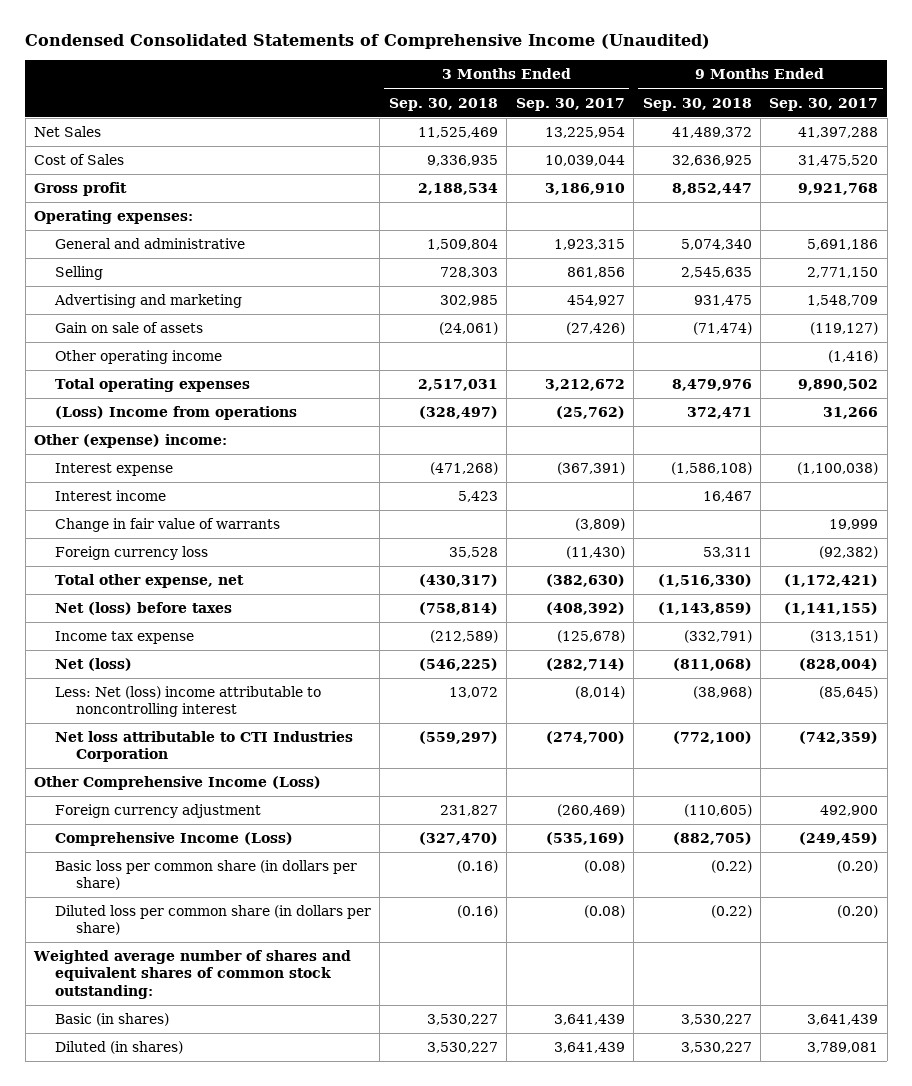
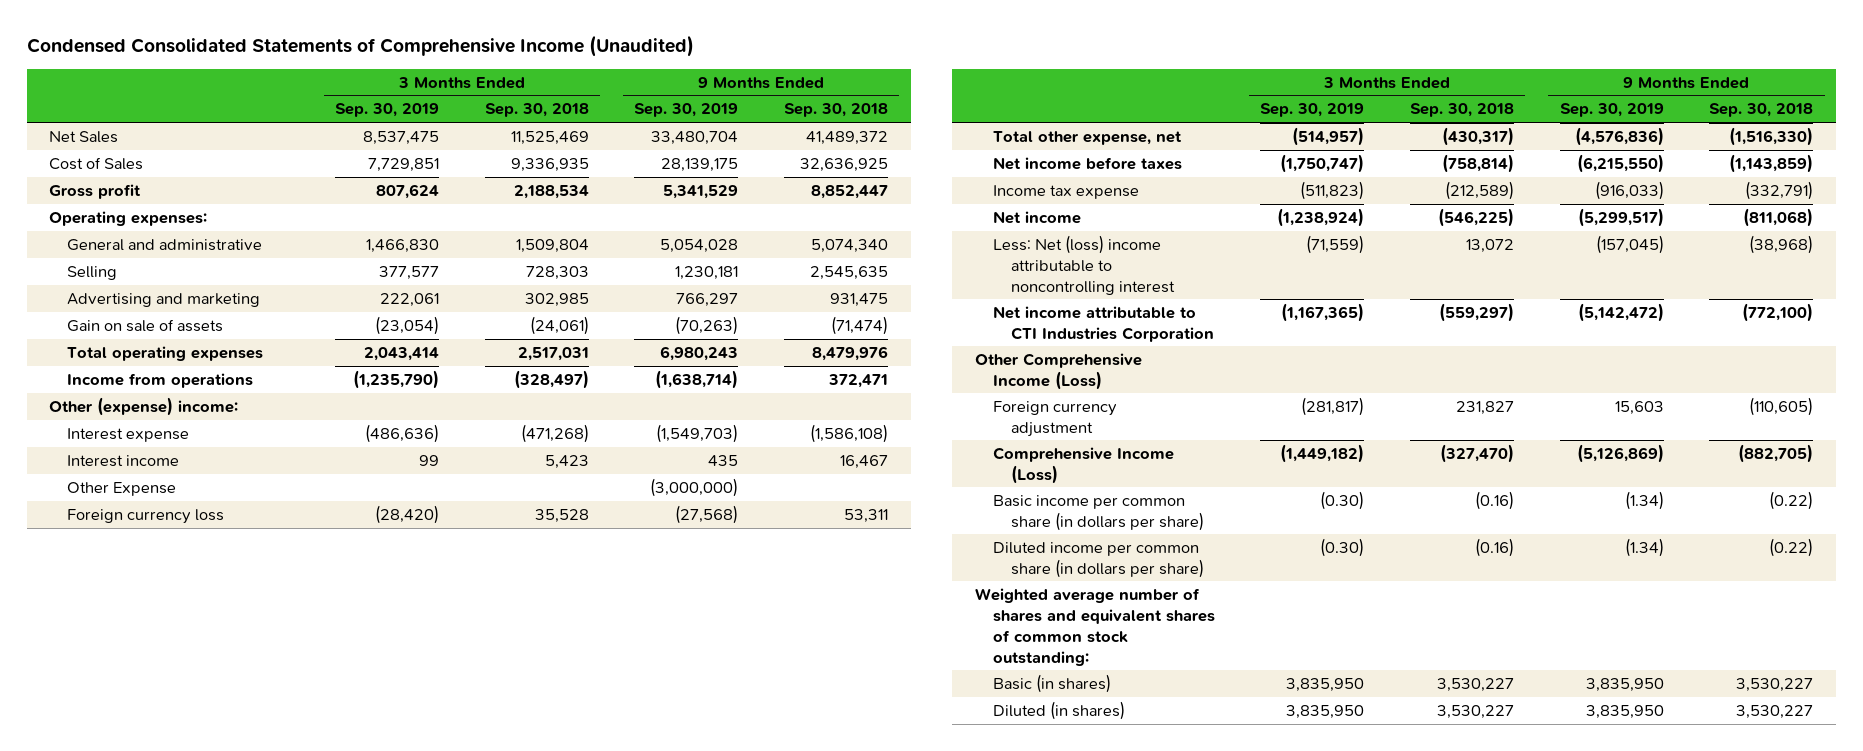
- | 3 Months Ended Sep. 30, 2018 | 3 Months Ended Sep. 30, 2017 | 9 Months Ended Sep. 30, 2018 | 9 Months Ended Sep. 30, 2017
+ | 3 Months Ended Sep. 30, 2019 | 3 Months Ended Sep. 30, 2018 | 9 Months Ended Sep. 30, 2019 | 9 Months Ended Sep. 30, 2018
- Other operating income | | | | (1,416)
- (Loss) Income from operations | (328,497) | (25,762) | 372,471 | 31,266
+ Income from operations | (1,235,790) | (328,497) | (1,638,714) | 372,471
- Change in fair value of warrants | | (3,809) | | 19,999
+ Other Expense | | | (3,000,000) |
- Net (loss) before taxes | (758,814) | (408,392) | (1,143,859) | (1,141,155)
+ Net income before taxes | (1,750,747) | (758,814) | (6,215,550) | (1,143,859)
- Net (loss) | (546,225) | (282,714) | (811,068) | (828,004)
+ Net income | (1,238,924) | (546,225) | (5,299,517) | (811,068)
- Net loss attributable to CTI Industries Corporation | (559,297) | (274,700) | (772,100) | (742,359)
+ Net income attributable to CTI Industries Corporation | (1,167,365) | (559,297) | (5,142,472) | (772,100)
- Basic loss per common share (in dollars per share) | (0.16) | (0.08) | (0.22) | (0.20)
- Diluted loss per common share (in dollars per share) | (0.16) | (0.08) | (0.22) | (0.20)
+ Basic income per common share (in dollars per share) | (0.30) | (0.16) | (1.34) | (0.22)
+ Diluted income per common share (in dollars per share) | (0.30) | (0.16) | (1.34) | (0.22)

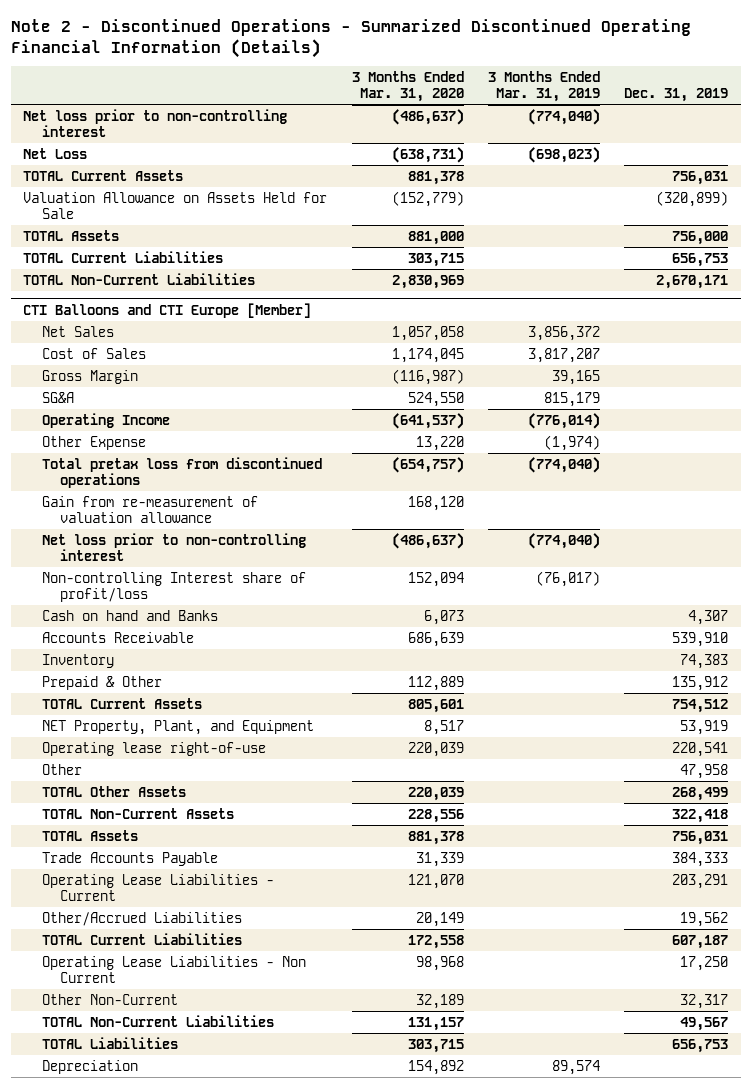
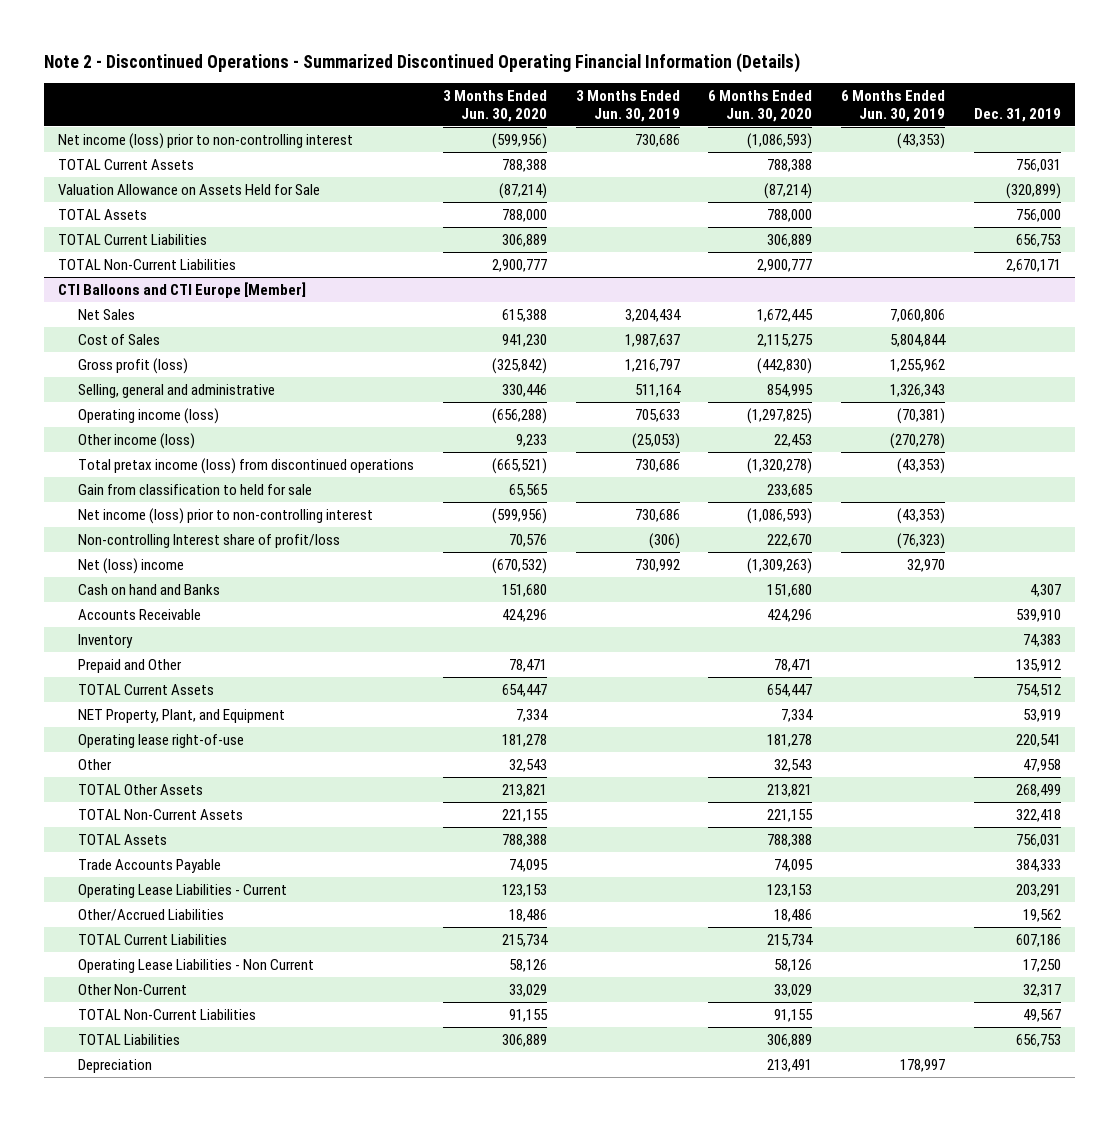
- | 3 Months Ended Mar. 31, 2020 | 3 Months Ended Mar. 31, 2019 | Dec. 31, 2019
+ | 3 Months Ended Jun. 30, 2020 | 3 Months Ended Jun. 30, 2019 | 6 Months Ended Jun. 30, 2020 | 6 Months Ended Jun. 30, 2019 | Dec. 31, 2019
- Net loss prior to non-controlling interest | (486,637) | (774,040) |
- Net Loss | (638,731) | (698,023) |
+ Net income (loss) prior to non-controlling interest | (599,956) | 730,686 | (1,086,593) | (43,353) |
@ CTI Balloons and CTI Europe [Member]
- Gross Margin | (116,987) | 39,165 |
- SG&A | 524,550 | 815,179 |
- Operating Income | (641,537) | (776,014) |
- Other Expense | 13,220 | (1,974) |
- Total pretax loss from discontinued operations | (654,757) | (774,040) |
- Gain from re-measurement of valuation allowance | 168,120 | |
- Net loss prior to non-controlling interest | (486,637) | (774,040) |
+ Gross profit (loss) | (325,842) | 1,216,797 | (442,830) | 1,255,962 |
+ Selling, general and administrative | 330,446 | 511,164 | 854,995 | 1,326,343 |
+ Operating income (loss) | (656,288) | 705,633 | (1,297,825) | (70,381) |
+ Other income (loss) | 9,233 | (25,053) | 22,453 | (270,278) |
+ Total pretax income (loss) from discontinued operations | (665,521) | 730,686 | (1,320,278) | (43,353) |
+ Gain from classification to held for sale | 65,565 | | 233,685 | |
+ Net income (loss) prior to non-controlling interest | (599,956) | 730,686 | (1,086,593) | (43,353) |
+ Net (loss) income | (670,532) | 730,992 | (1,309,263) | 32,970 |
- Prepaid & Other | 112,889 | | 135,912
+ Prepaid and Other | 78,471 | | 78,471 | | 135,912
- TOTAL Current Liabilities | 172,558 | | 607,187
+ TOTAL Current Liabilities | 215,734 | | 215,734 | | 607,186

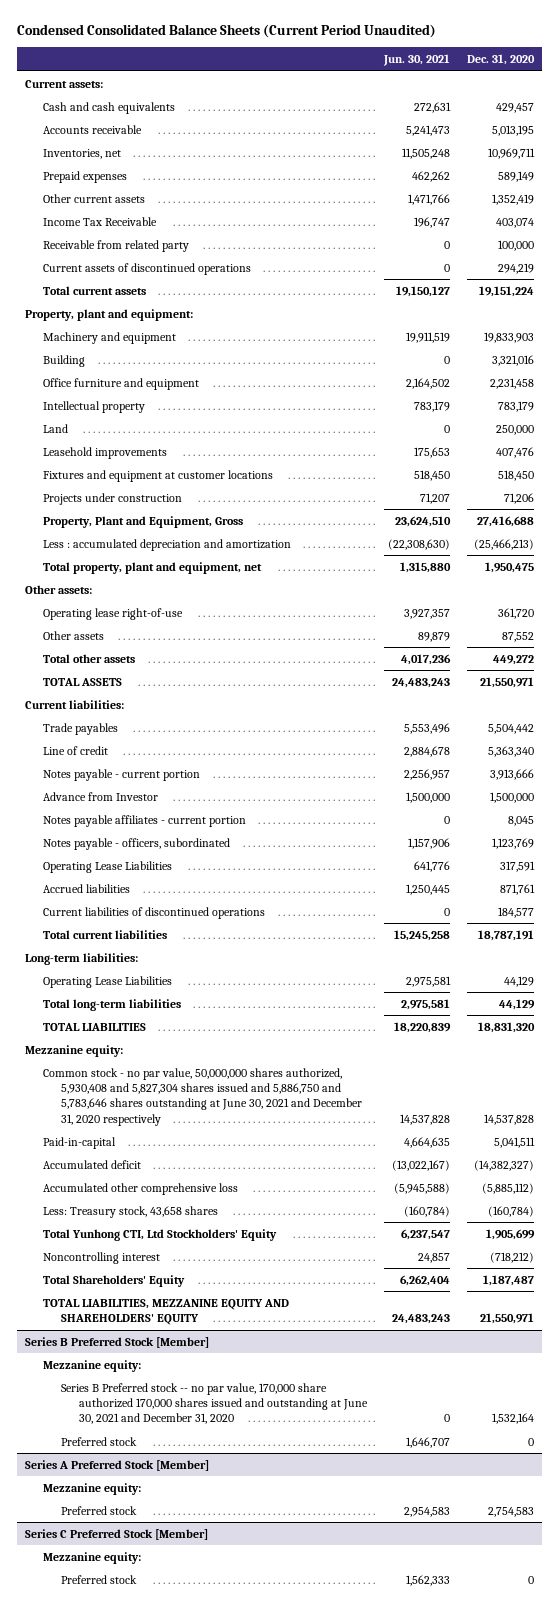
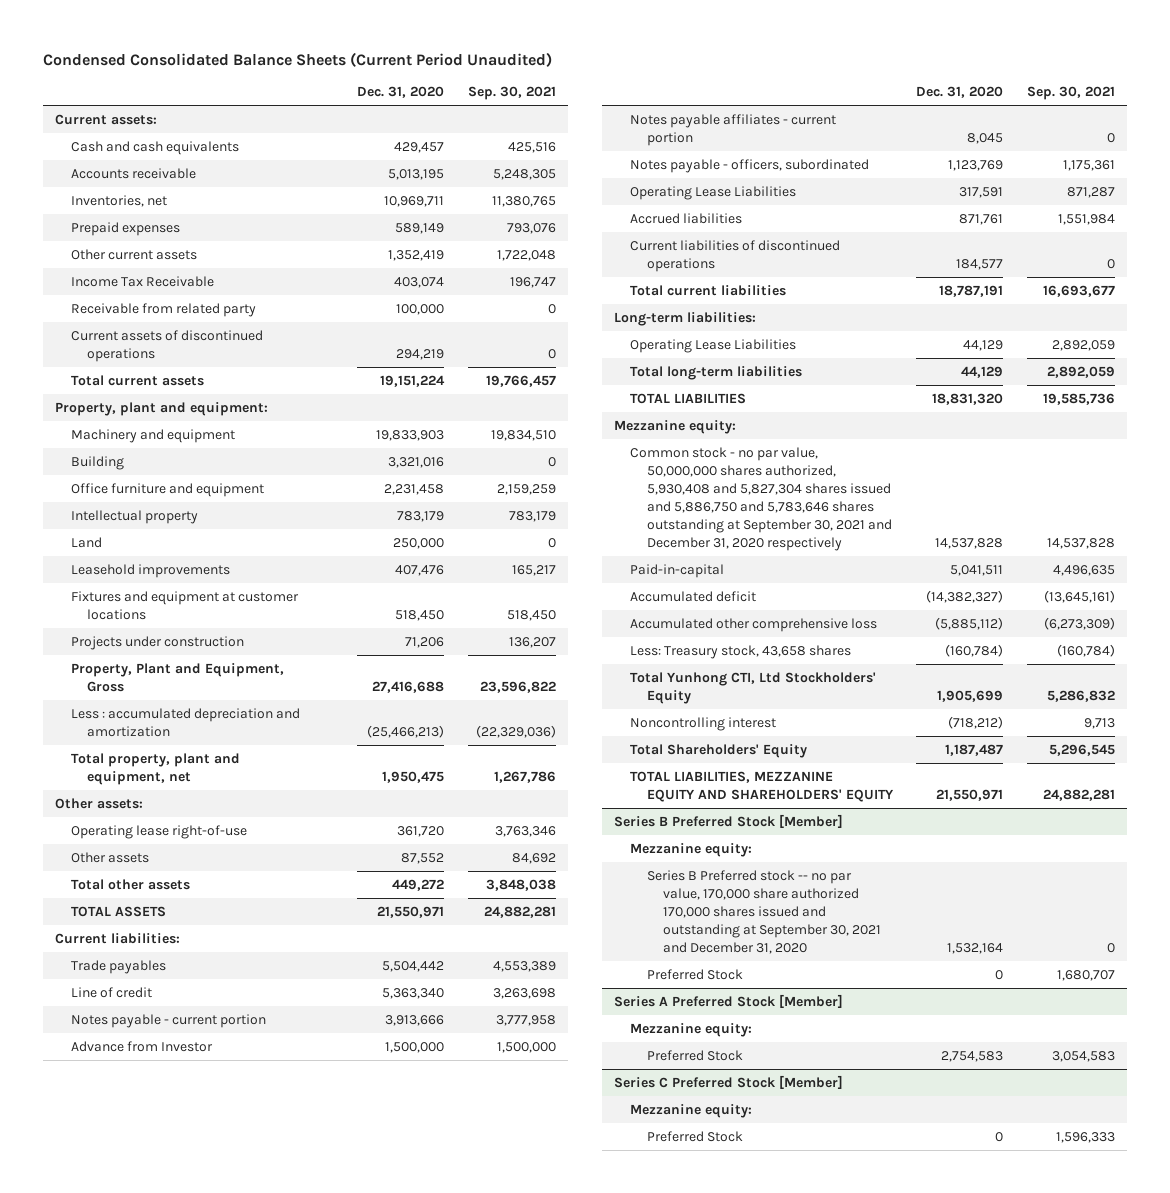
- | Jun. 30, 2021 | Dec. 31, 2020
+ | Dec. 31, 2020 | Sep. 30, 2021
- Common stock - no par value, 50,000,000 shares authorized, 5,930,408 and 5,827,304 shares issued and 5,886,750 and 5,783,646 shares outstanding at June 30, 2021 and December 31, 2020 respectively | 14,537,828 | 14,537,828
+ Common stock - no par value, 50,000,000 shares authorized, 5,930,408 and 5,827,304 shares issued and 5,886,750 and 5,783,646 shares outstanding at September 30, 2021 and December 31, 2020 respectively | 14,537,828 | 14,537,828
@ Series B Preferred Stock [Member]
- Series B Preferred stock -- no par value, 170,000 share authorized 170,000 shares issued and outstanding at June 30, 2021 and December 31, 2020 | 0 | 1,532,164
- Preferred stock | 1,646,707 | 0
+ Series B Preferred stock -- no par value, 170,000 share authorized 170,000 shares issued and outstanding at September 30, 2021 and December 31, 2020 | 1,532,164 | 0
+ Preferred Stock | 0 | 1,680,707
@ Series A Preferred Stock [Member]
- Preferred stock | 2,954,583 | 2,754,583
+ Preferred Stock | 2,754,583 | 3,054,583
@ Series C Preferred Stock [Member]
- Preferred stock | 1,562,333 | 0
+ Preferred Stock | 0 | 1,596,333

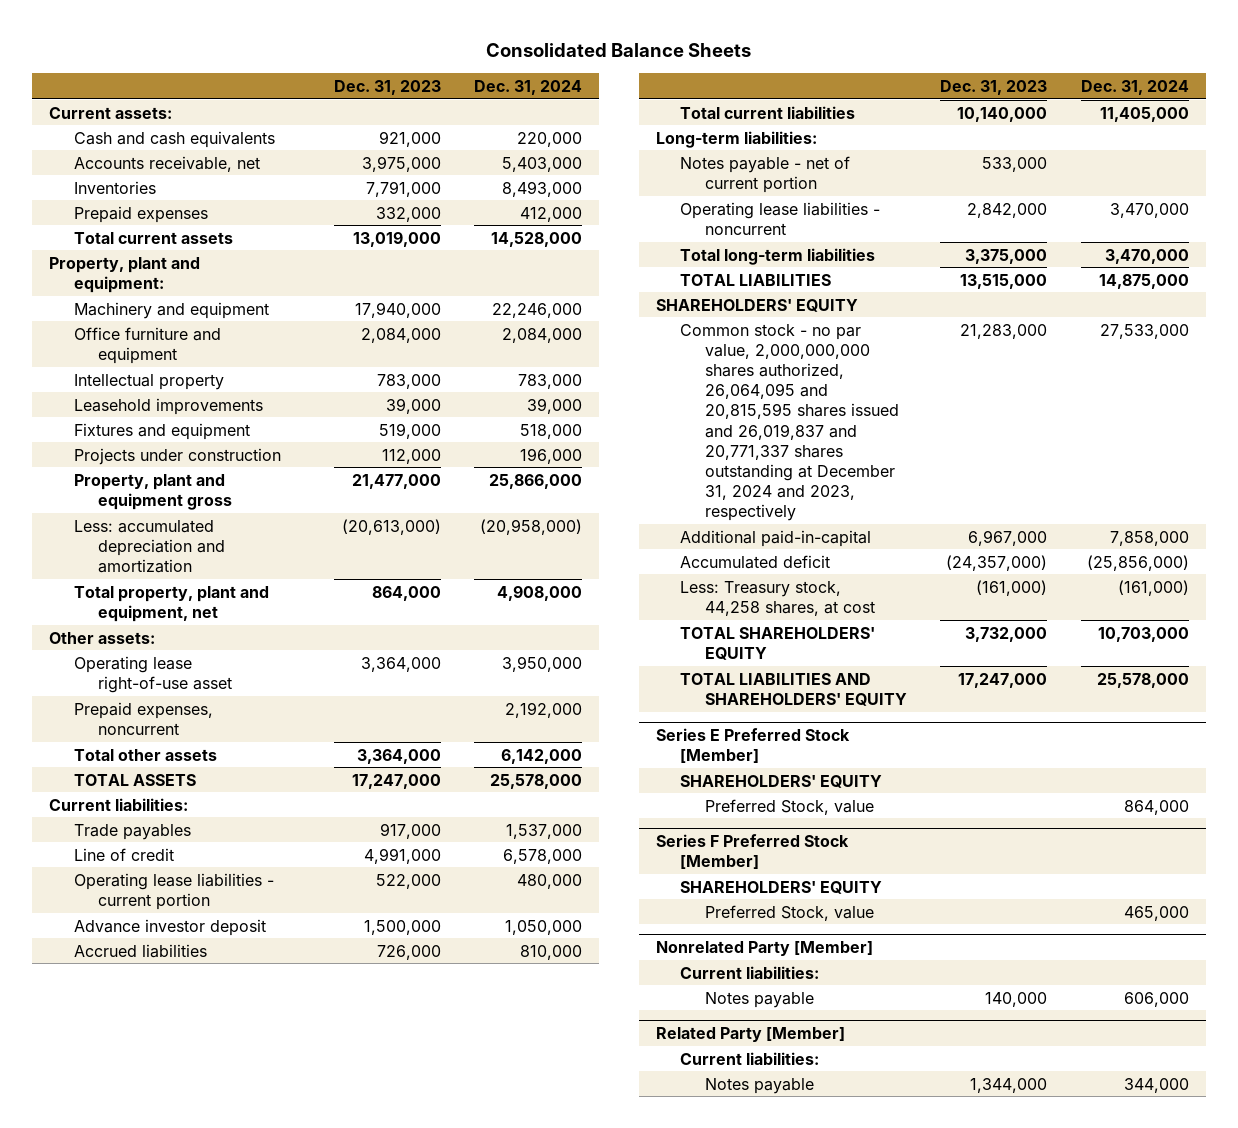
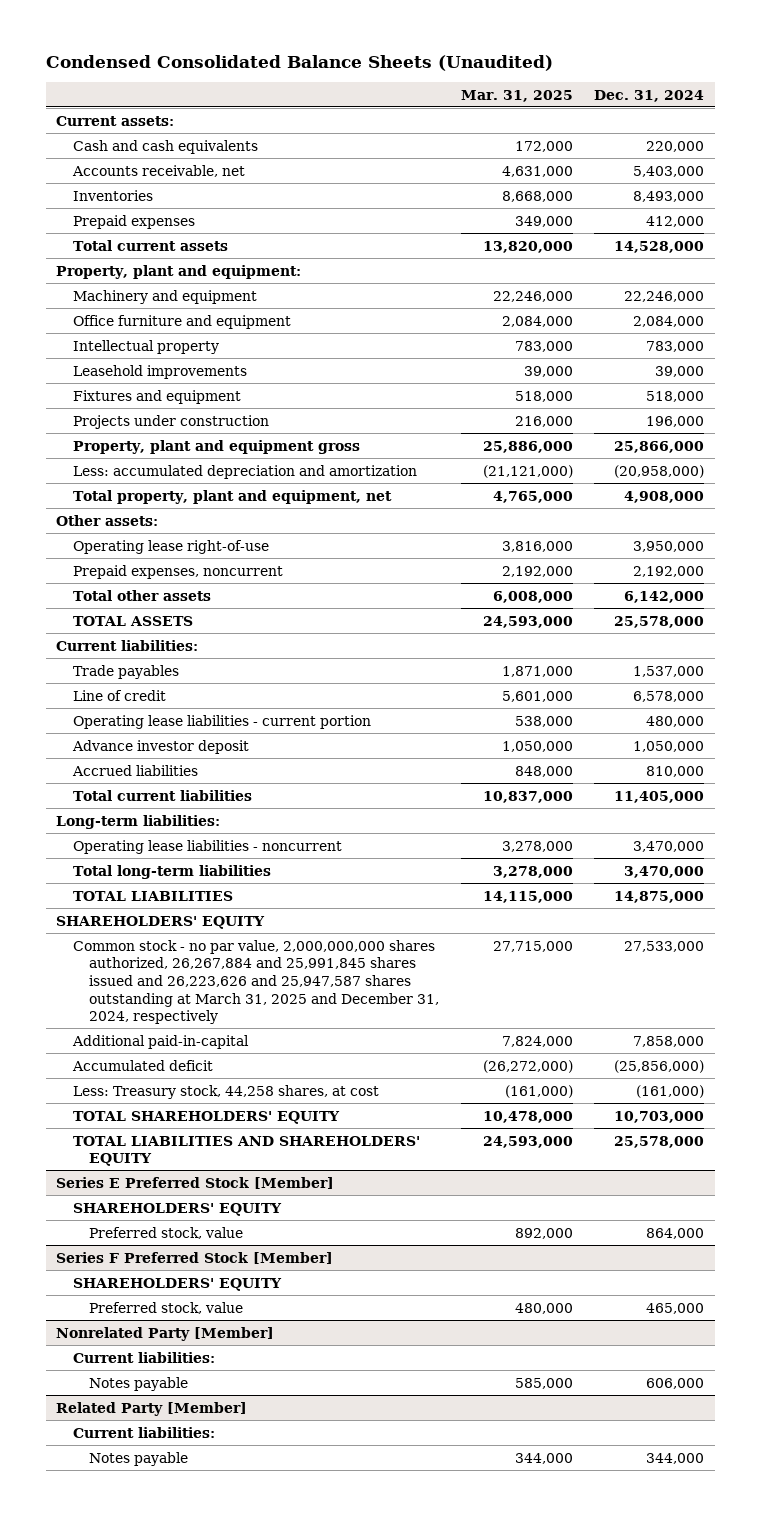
- Consolidated Balance Sheets
+ Condensed Consolidated Balance Sheets (Unaudited)
- | Dec. 31, 2023 | Dec. 31, 2024
+ | Mar. 31, 2025 | Dec. 31, 2024
- Operating lease right-of-use asset | 3,364,000 | 3,950,000
+ Operating lease right-of-use | 3,816,000 | 3,950,000
- Notes payable - net of current portion | 533,000 |
- Common stock - no par value, 2,000,000,000 shares authorized, 26,064,095 and 20,815,595 shares issued and 26,019,837 and 20,771,337 shares outstanding at December 31, 2024 and 2023, respectively | 21,283,000 | 27,533,000
+ Common stock - no par value, 2,000,000,000 shares authorized, 26,267,884 and 25,991,845 shares issued and 26,223,626 and 25,947,587 shares outstanding at March 31, 2025 and December 31, 2024, respectively | 27,715,000 | 27,533,000
@ Series E Preferred Stock [Member]
- Preferred Stock, value | | 864,000
+ Preferred stock, value | 892,000 | 864,000
@ Series F Preferred Stock [Member]
- Preferred Stock, value | | 465,000
+ Preferred stock, value | 480,000 | 465,000

